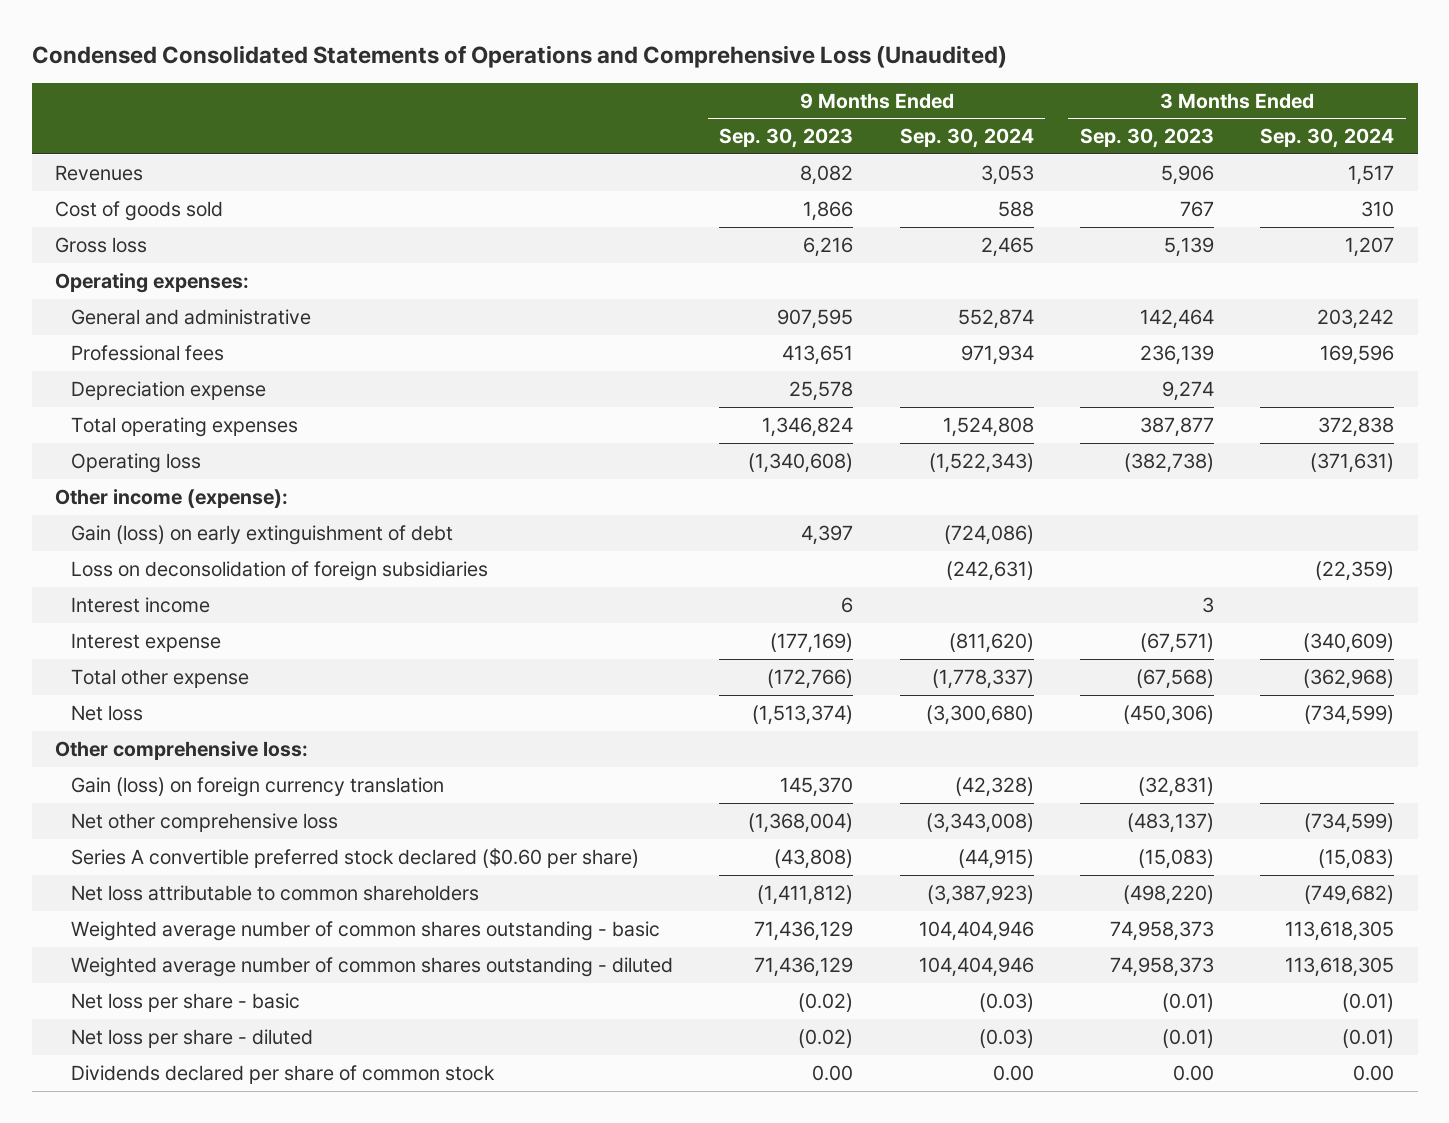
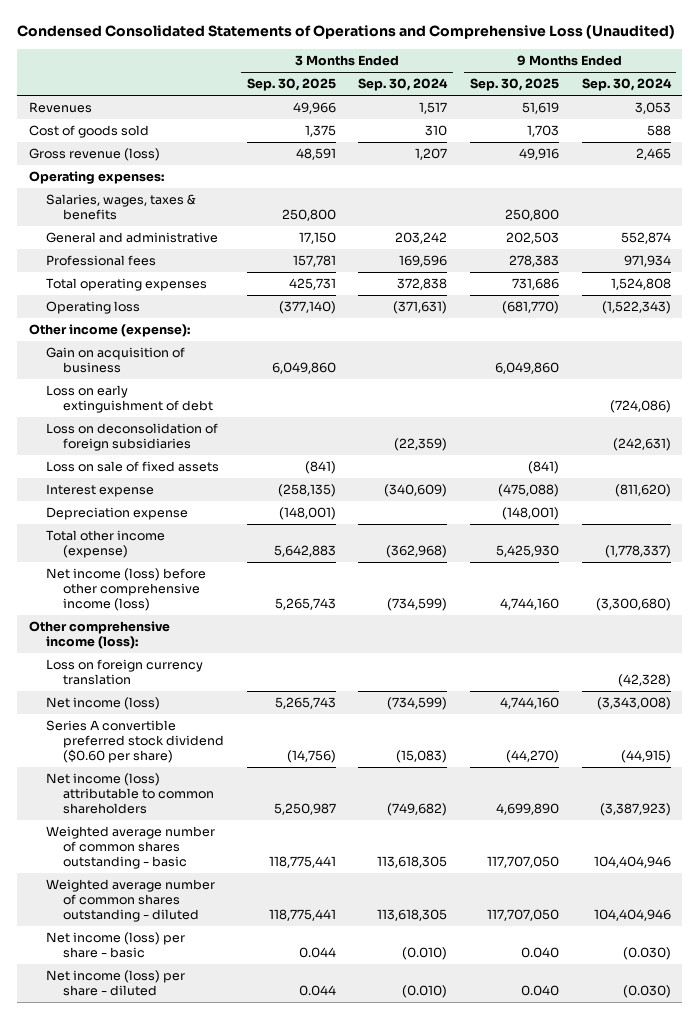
- | 9 Months Ended Sep. 30, 2023 | 9 Months Ended Sep. 30, 2024 | 3 Months Ended Sep. 30, 2023 | 3 Months Ended Sep. 30, 2024
+ | 3 Months Ended Sep. 30, 2025 | 3 Months Ended Sep. 30, 2024 | 9 Months Ended Sep. 30, 2025 | 9 Months Ended Sep. 30, 2024
- Gross loss | 6,216 | 2,465 | 5,139 | 1,207
+ Gross revenue (loss) | 48,591 | 1,207 | 49,916 | 2,465
+ Salaries, wages, taxes & benefits | 250,800 | | 250,800 |
- Gain (loss) on early extinguishment of debt | 4,397 | (724,086) | |
+ Gain on acquisition of business | 6,049,860 | | 6,049,860 |
+ Loss on early extinguishment of debt | | | | (724,086)
- Interest income | 6 | | 3 |
+ Loss on sale of fixed assets | (841) | | (841) |
- Total other expense | (172,766) | (1,778,337) | (67,568) | (362,968)
- Net loss | (1,513,374) | (3,300,680) | (450,306) | (734,599)
- Other comprehensive loss:
- Gain (loss) on foreign currency translation | 145,370 | (42,328) | (32,831) |
- Net other comprehensive loss | (1,368,004) | (3,343,008) | (483,137) | (734,599)
- Series A convertible preferred stock declared ($0.60 per share) | (43,808) | (44,915) | (15,083) | (15,083)
- Net loss attributable to common shareholders | (1,411,812) | (3,387,923) | (498,220) | (749,682)
moved down: Depreciation expense | (148,001) | | (148,001) |
+ Total other income (expense) | 5,642,883 | (362,968) | 5,425,930 | (1,778,337)
+ Net income (loss) before other comprehensive income (loss) | 5,265,743 | (734,599) | 4,744,160 | (3,300,680)
+ Other comprehensive income (loss):
+ Loss on foreign currency translation | | | | (42,328)
+ Net income (loss) | 5,265,743 | (734,599) | 4,744,160 | (3,343,008)
+ Series A convertible preferred stock dividend ($0.60 per share) | (14,756) | (15,083) | (44,270) | (44,915)
+ Net income (loss) attributable to common shareholders | 5,250,987 | (749,682) | 4,699,890 | (3,387,923)
- Net loss per share - basic | (0.02) | (0.03) | (0.01) | (0.01)
- Net loss per share - diluted | (0.02) | (0.03) | (0.01) | (0.01)
- Dividends declared per share of common stock | 0.00 | 0.00 | 0.00 | 0.00
+ Net income (loss) per share - basic | 0.044 | (0.010) | 0.040 | (0.030)
+ Net income (loss) per share - diluted | 0.044 | (0.010) | 0.040 | (0.030)

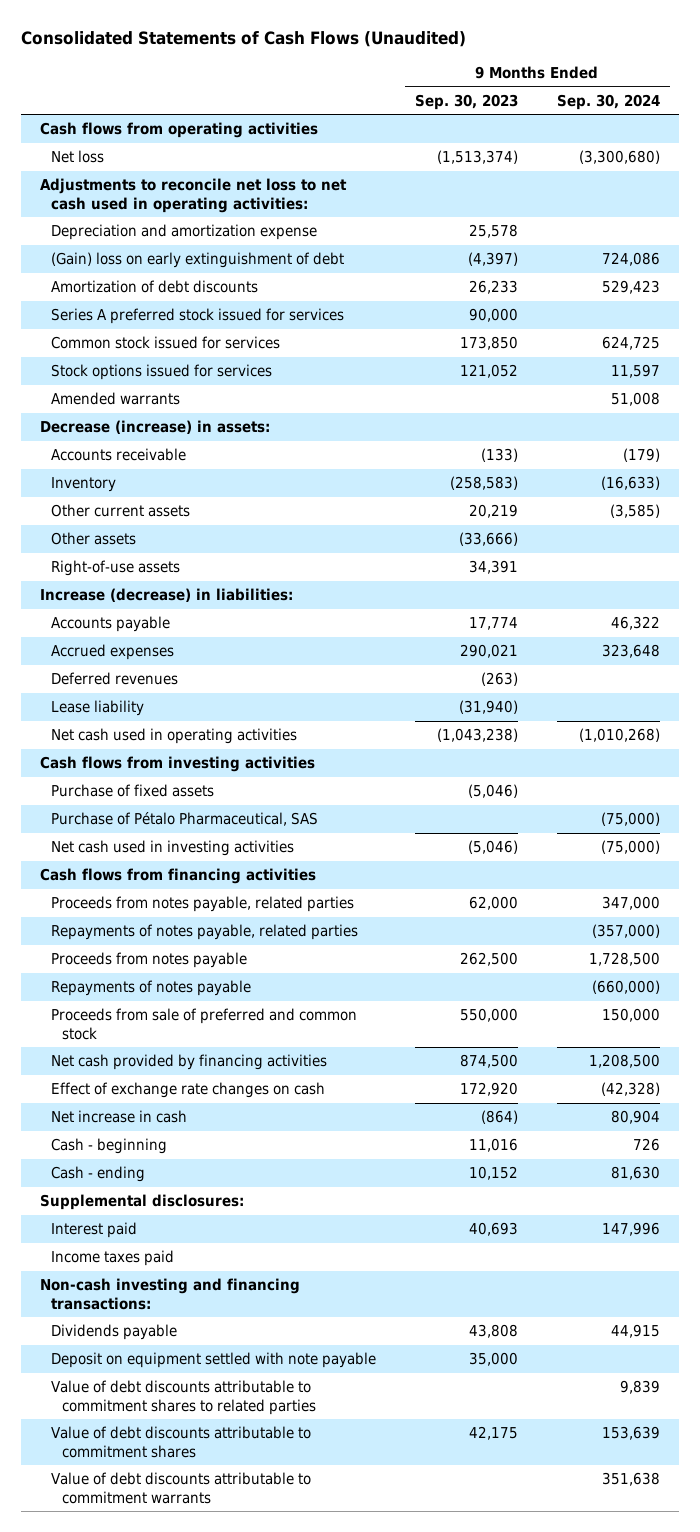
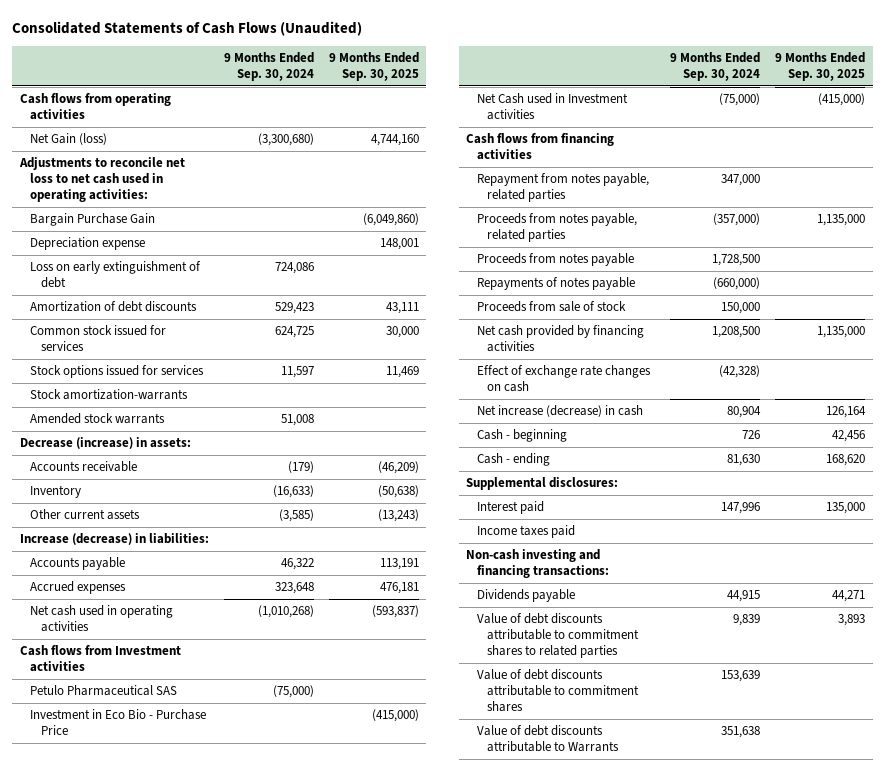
- | 9 Months Ended Sep. 30, 2023 | 9 Months Ended Sep. 30, 2024
+ | 9 Months Ended Sep. 30, 2024 | 9 Months Ended Sep. 30, 2025
- Net loss | (1,513,374) | (3,300,680)
+ Net Gain (loss) | (3,300,680) | 4,744,160
- Depreciation and amortization expense | 25,578 |
- (Gain) loss on early extinguishment of debt | (4,397) | 724,086
+ Bargain Purchase Gain | | (6,049,860)
+ Depreciation expense | | 148,001
+ Loss on early extinguishment of debt | 724,086 |
- Series A preferred stock issued for services | 90,000 |
- Amended warrants | | 51,008
+ Stock amortization-warrants
+ Amended stock warrants | 51,008 |
- Other assets | (33,666) |
- Right-of-use assets | 34,391 |
- Deferred revenues | (263) |
- Lease liability | (31,940) |
- Cash flows from investing activities
- Purchase of fixed assets | (5,046) |
- Purchase of Pétalo Pharmaceutical, SAS | | (75,000)
- Net cash used in investing activities | (5,046) | (75,000)
+ Cash flows from Investment activities
+ Petulo Pharmaceutical SAS | (75,000) |
+ Investment in Eco Bio - Purchase Price | | (415,000)
+ Net Cash used in Investment activities | (75,000) | (415,000)
- Proceeds from notes payable, related parties | 62,000 | 347,000
- Repayments of notes payable, related parties | | (357,000)
+ Repayment from notes payable, related parties | 347,000 |
+ Proceeds from notes payable, related parties | (357,000) | 1,135,000
- Proceeds from sale of preferred and common stock | 550,000 | 150,000
+ Proceeds from sale of stock | 150,000 |
- Net increase in cash | (864) | 80,904
+ Net increase (decrease) in cash | 80,904 | 126,164
- Deposit on equipment settled with note payable | 35,000 |
- Value of debt discounts attributable to commitment warrants | | 351,638
+ Value of debt discounts attributable to Warrants | 351,638 |

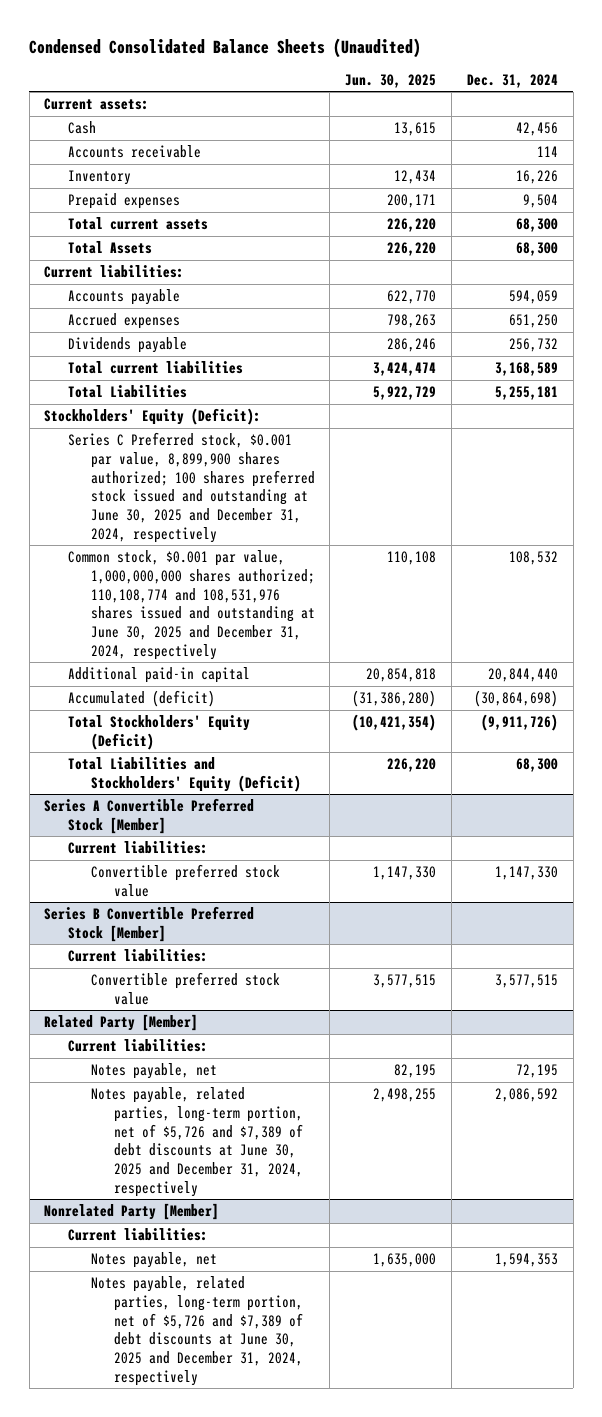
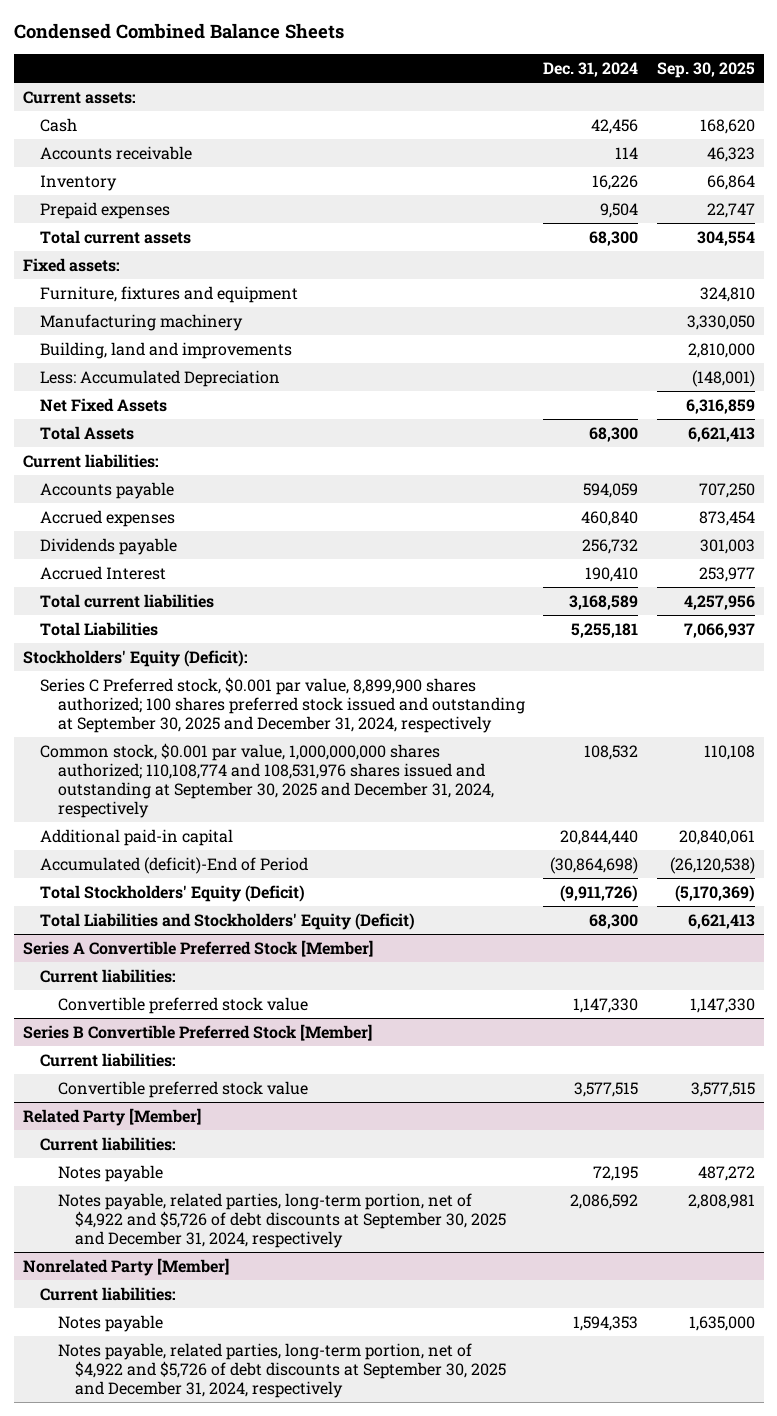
- Condensed Consolidated Balance Sheets (Unaudited)
+ Condensed Combined Balance Sheets
- | Jun. 30, 2025 | Dec. 31, 2024
+ | Dec. 31, 2024 | Sep. 30, 2025
+ Fixed assets:
+ Furniture, fixtures and equipment | | 324,810
+ Manufacturing machinery | | 3,330,050
+ Building, land and improvements | | 2,810,000
+ Less: Accumulated Depreciation | | (148,001)
+ Net Fixed Assets | | 6,316,859
- Accrued expenses | 798,263 | 651,250
+ Accrued expenses | 460,840 | 873,454
+ Accrued Interest | 190,410 | 253,977
- Series C Preferred stock, $0.001 par value, 8,899,900 shares authorized; 100 shares preferred stock issued and outstanding at June 30, 2025 and December 31, 2024, respectively
- Common stock, $0.001 par value, 1,000,000,000 shares authorized; 110,108,774 and 108,531,976 shares issued and outstanding at June 30, 2025 and December 31, 2024, respectively | 110,108 | 108,532
+ Series C Preferred stock, $0.001 par value, 8,899,900 shares authorized; 100 shares preferred stock issued and outstanding at September 30, 2025 and December 31, 2024, respectively
+ Common stock, $0.001 par value, 1,000,000,000 shares authorized; 110,108,774 and 108,531,976 shares issued and outstanding at September 30, 2025 and December 31, 2024, respectively | 108,532 | 110,108
- Accumulated (deficit) | (31,386,280) | (30,864,698)
+ Accumulated (deficit)-End of Period | (30,864,698) | (26,120,538)
@ Related Party [Member]
- Notes payable, net | 82,195 | 72,195
- Notes payable, related parties, long-term portion, net of $5,726 and $7,389 of debt discounts at June 30, 2025 and December 31, 2024, respectively | 2,498,255 | 2,086,592
+ Notes payable | 72,195 | 487,272
+ Notes payable, related parties, long-term portion, net of $4,922 and $5,726 of debt discounts at September 30, 2025 and December 31, 2024, respectively | 2,086,592 | 2,808,981
@ Nonrelated Party [Member]
- Notes payable, net | 1,635,000 | 1,594,353
- Notes payable, related parties, long-term portion, net of $5,726 and $7,389 of debt discounts at June 30, 2025 and December 31, 2024, respectively
+ Notes payable | 1,594,353 | 1,635,000
+ Notes payable, related parties, long-term portion, net of $4,922 and $5,726 of debt discounts at September 30, 2025 and December 31, 2024, respectively

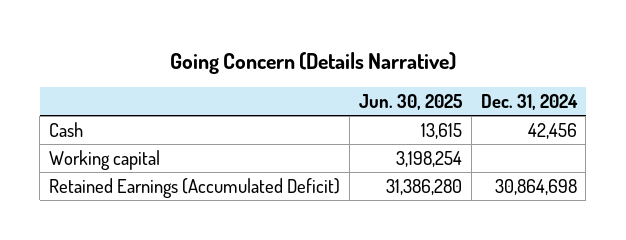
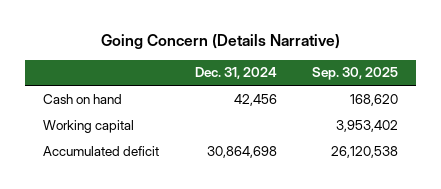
- | Jun. 30, 2025 | Dec. 31, 2024
+ | Dec. 31, 2024 | Sep. 30, 2025
- Cash | 13,615 | 42,456
+ Cash on hand | 42,456 | 168,620
- Retained Earnings (Accumulated Deficit) | 31,386,280 | 30,864,698
+ Accumulated deficit | 30,864,698 | 26,120,538

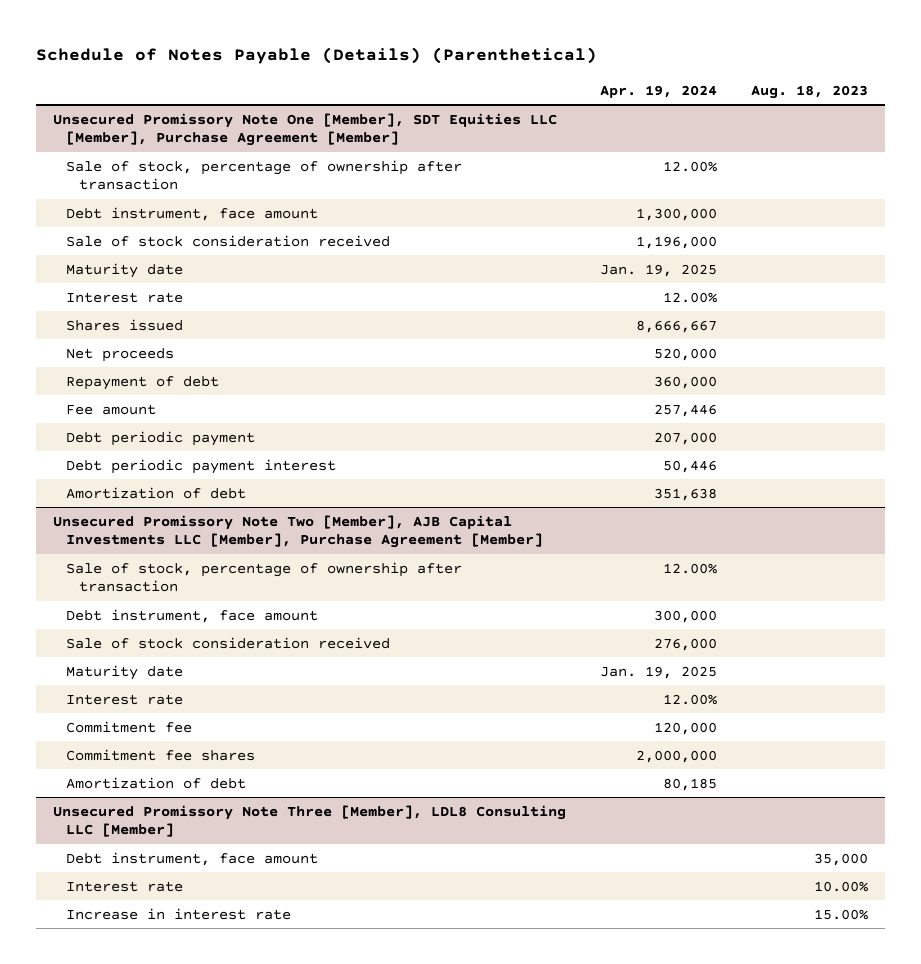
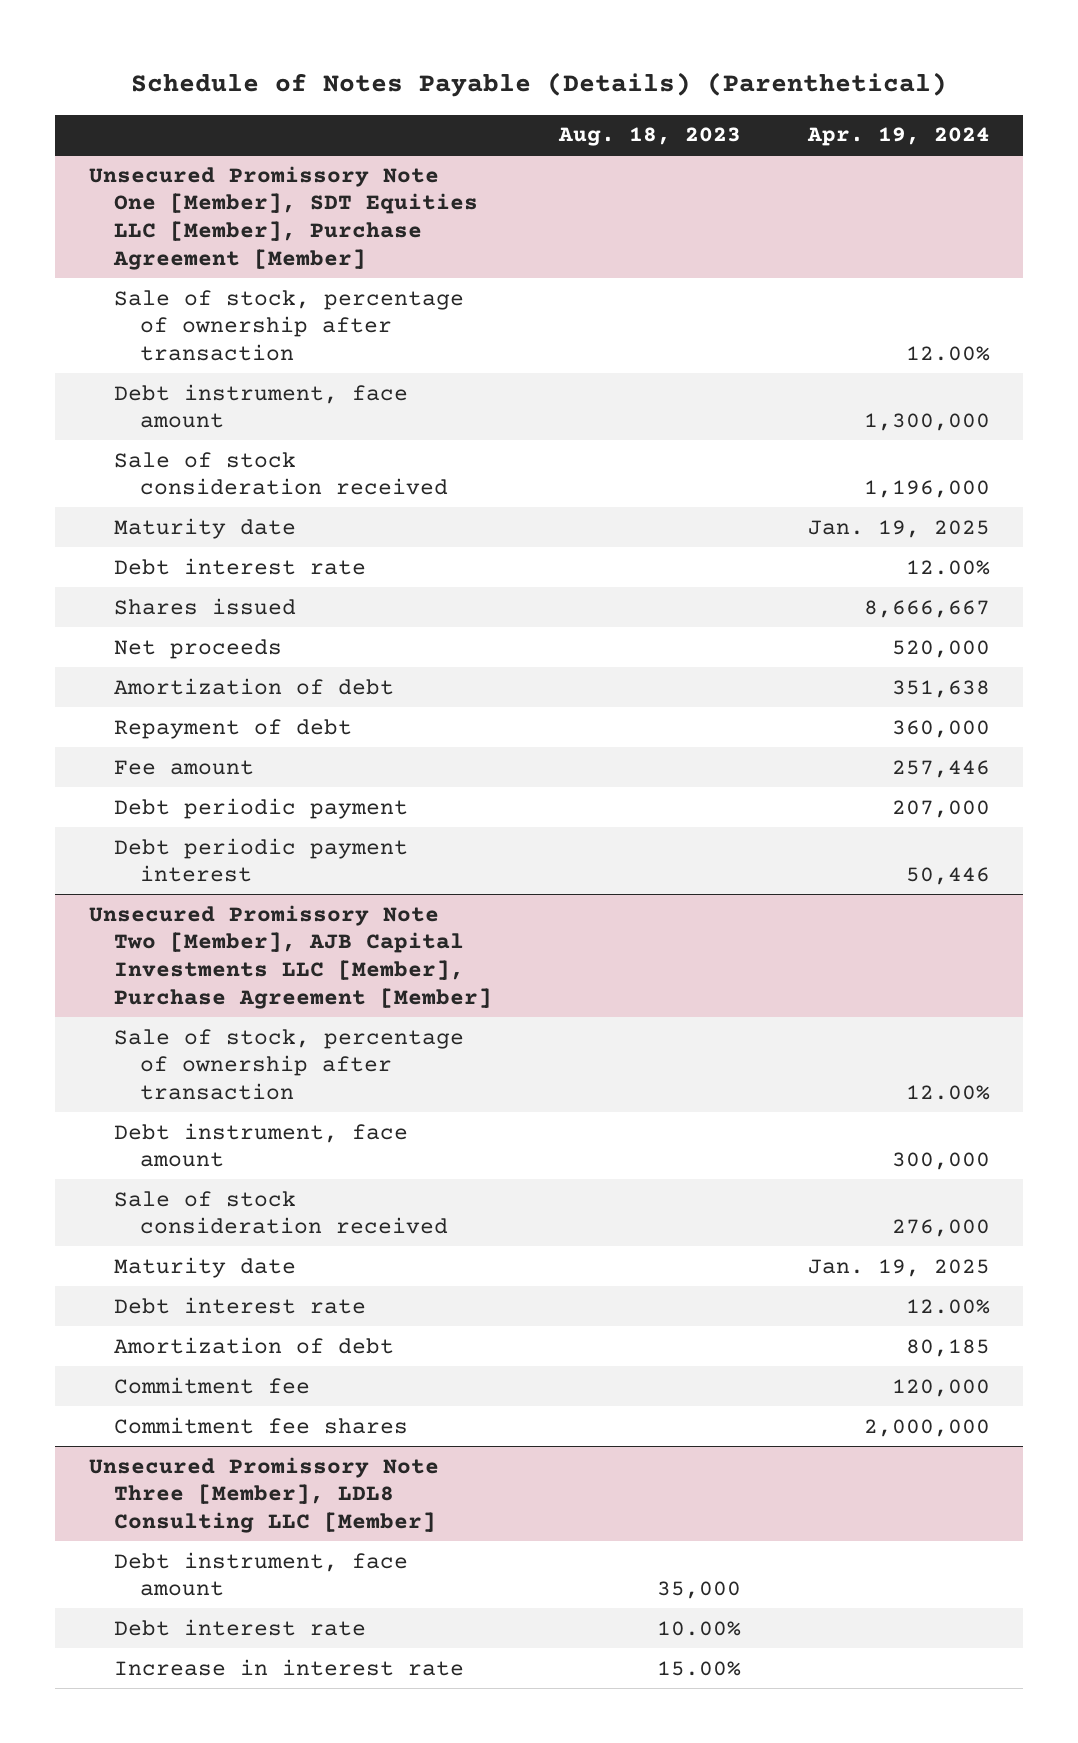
- | Apr. 19, 2024 | Aug. 18, 2023
+ | Aug. 18, 2023 | Apr. 19, 2024
@ Unsecured Promissory Note One [Member], SDT Equities LLC [Member], Purchase Agreement [Member]
- Interest rate | 12.00% |
+ Debt interest rate | | 12.00%
moved up: Amortization of debt | | 351,638
@ Unsecured Promissory Note Two [Member], AJB Capital Investments LLC [Member], Purchase Agreement [Member]
- Interest rate | 12.00% |
+ Debt interest rate | | 12.00%
moved up: Amortization of debt | | 80,185
@ Unsecured Promissory Note Three [Member], LDL8 Consulting LLC [Member]
- Interest rate | | 10.00%
+ Debt interest rate | 10.00% |

